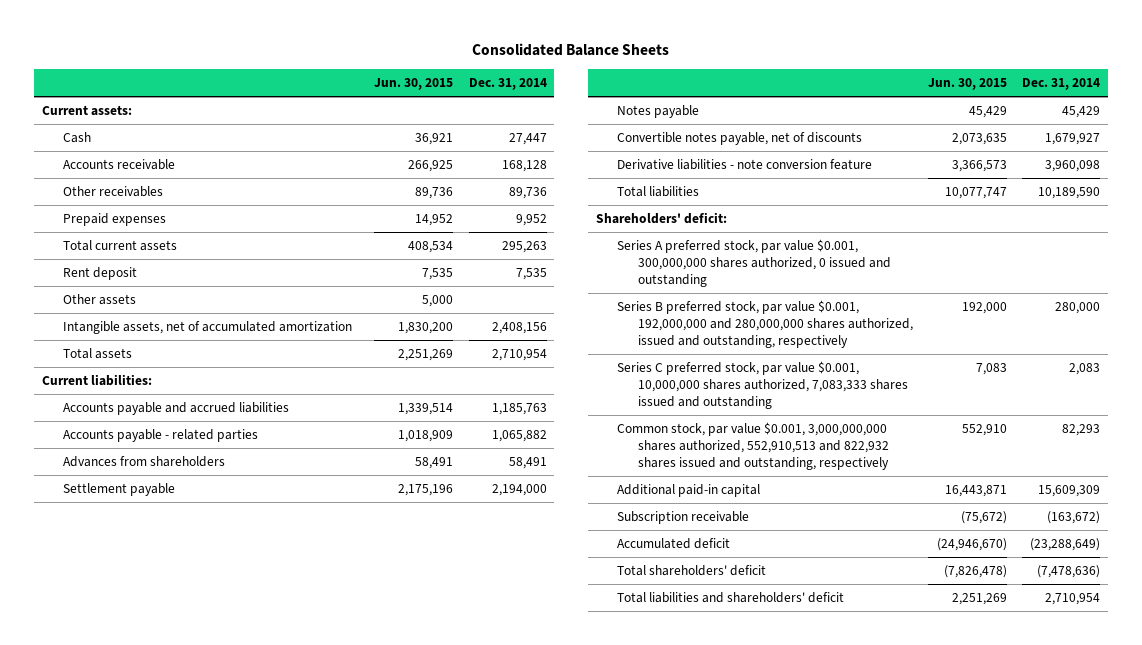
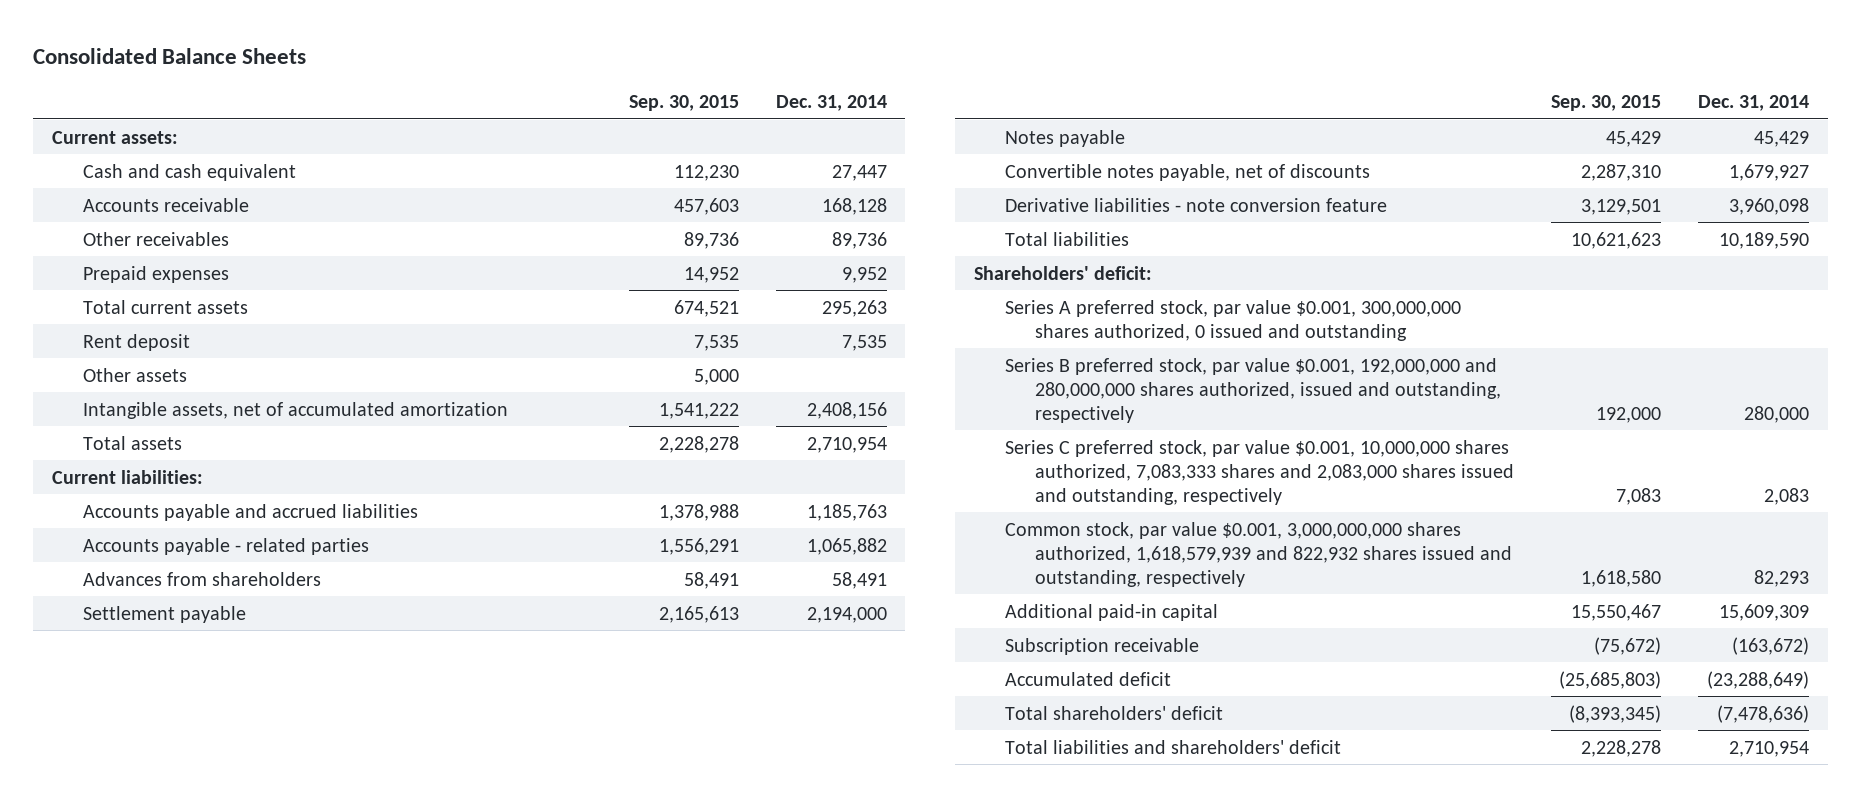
- | Jun. 30, 2015 | Dec. 31, 2014
+ | Sep. 30, 2015 | Dec. 31, 2014
- Cash | 36,921 | 27,447
+ Cash and cash equivalent | 112,230 | 27,447
- Series C preferred stock, par value $0.001, 10,000,000 shares authorized, 7,083,333 shares issued and outstanding | 7,083 | 2,083
- Common stock, par value $0.001, 3,000,000,000 shares authorized, 552,910,513 and 822,932 shares issued and outstanding, respectively | 552,910 | 82,293
+ Series C preferred stock, par value $0.001, 10,000,000 shares authorized, 7,083,333 shares and 2,083,000 shares issued and outstanding, respectively | 7,083 | 2,083
+ Common stock, par value $0.001, 3,000,000,000 shares authorized, 1,618,579,939 and 822,932 shares issued and outstanding, respectively | 1,618,580 | 82,293

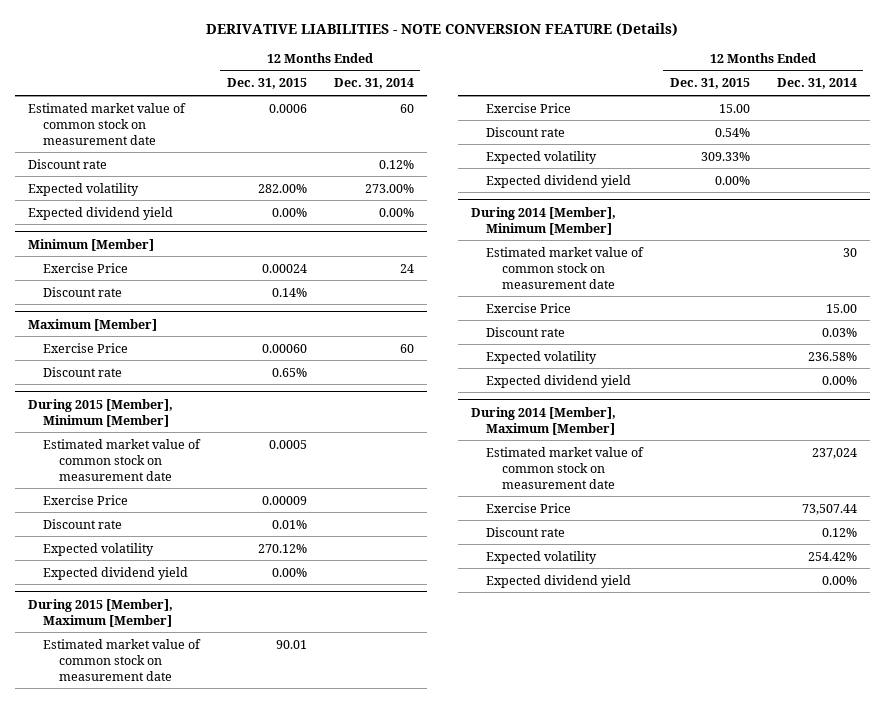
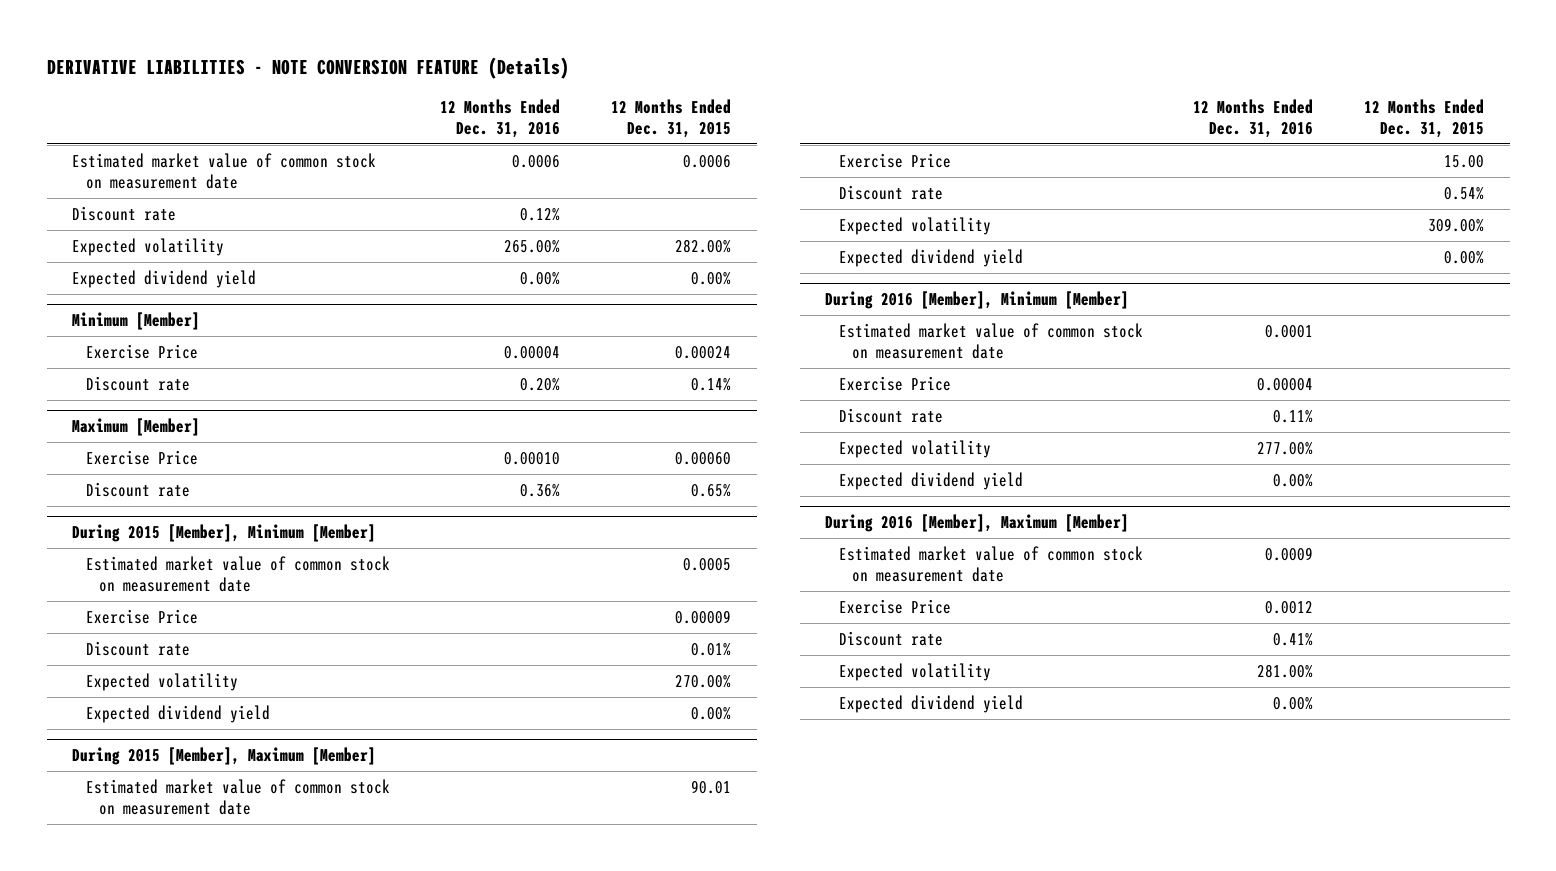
- | 12 Months Ended Dec. 31, 2015 | 12 Months Ended Dec. 31, 2014
+ | 12 Months Ended Dec. 31, 2016 | 12 Months Ended Dec. 31, 2015
@ During 2015 [Member], Minimum [Member]
- Expected volatility | 270.12% |
+ Expected volatility | | 270.00%
@ During 2015 [Member], Maximum [Member]
- Expected volatility | 309.33% |
+ Expected volatility | | 309.00%
- During 2014 [Member], Minimum [Member]
+ During 2016 [Member], Minimum [Member]
- During 2014 [Member], Maximum [Member]
+ During 2016 [Member], Maximum [Member]

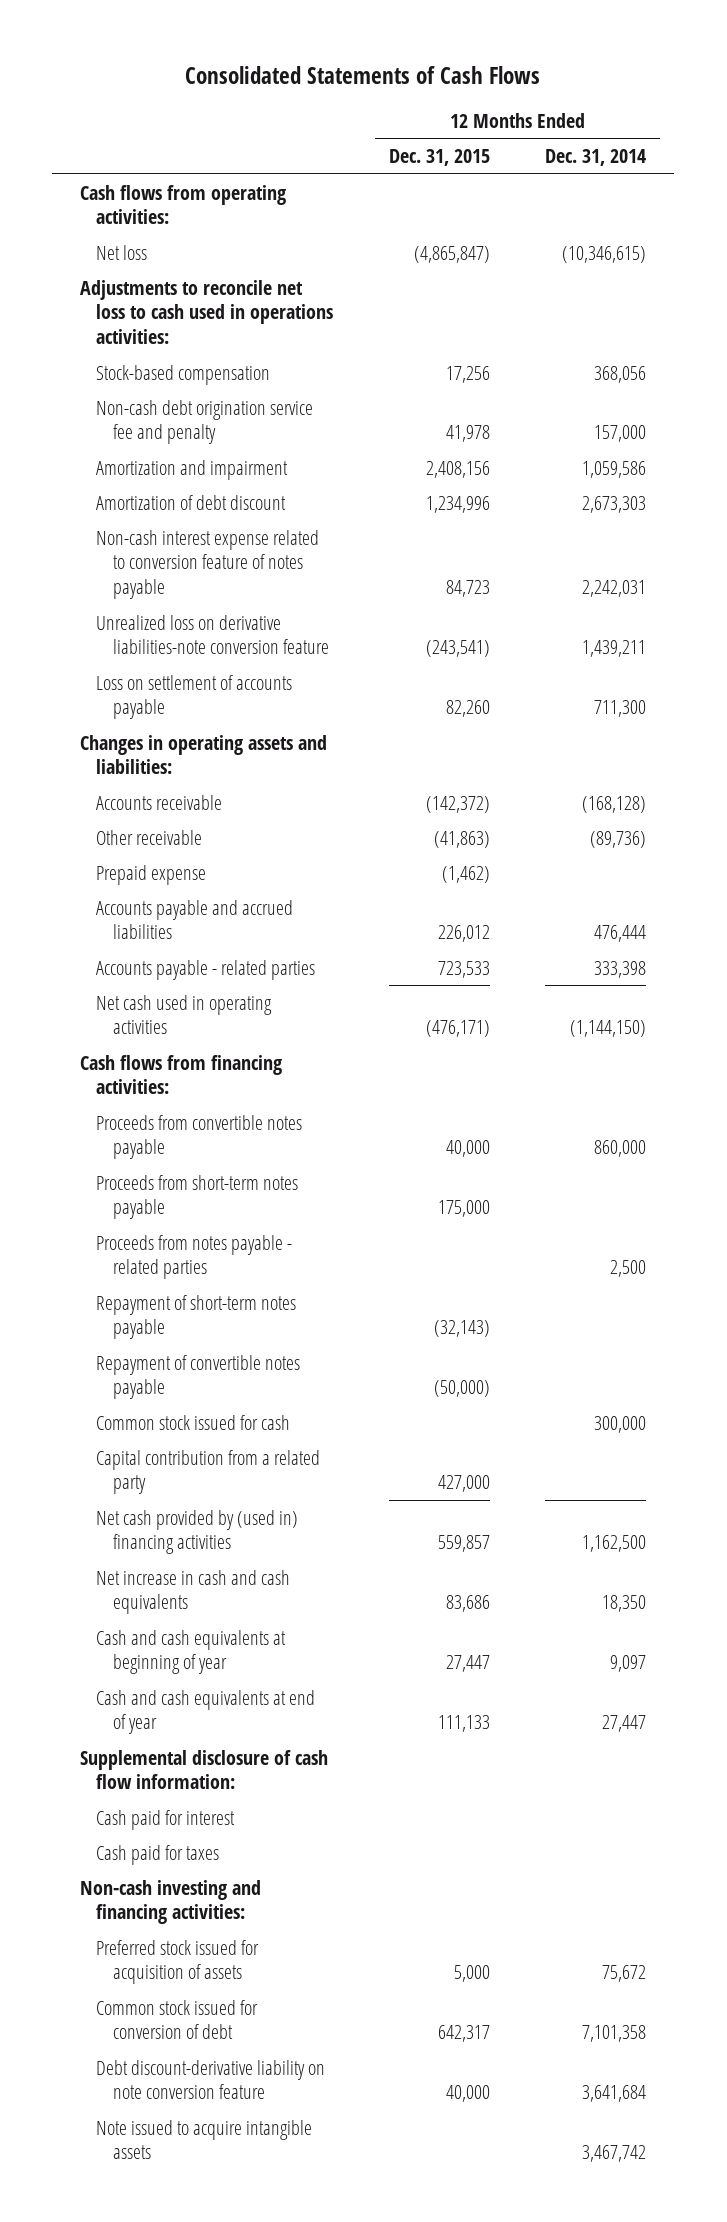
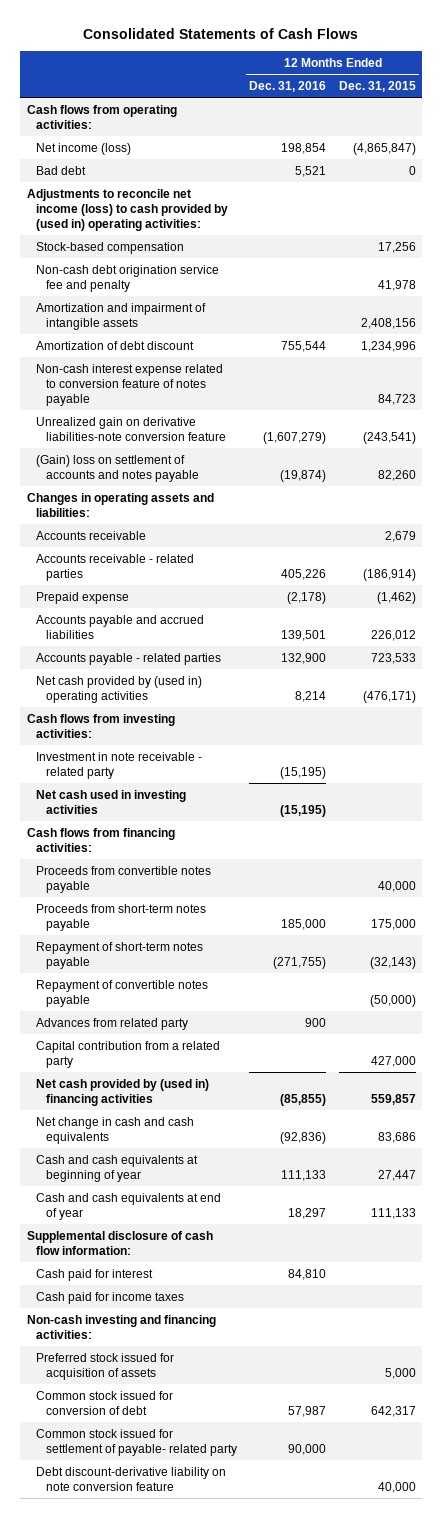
- | 12 Months Ended Dec. 31, 2015 | 12 Months Ended Dec. 31, 2014
+ | 12 Months Ended Dec. 31, 2016 | 12 Months Ended Dec. 31, 2015
- Net loss | (4,865,847) | (10,346,615)
- Adjustments to reconcile net loss to cash used in operations activities:
+ Net income (loss) | 198,854 | (4,865,847)
+ Bad debt | 5,521 | 0
+ Adjustments to reconcile net income (loss) to cash provided by (used in) operating activities:
- Amortization and impairment | 2,408,156 | 1,059,586
+ Amortization and impairment of intangible assets | | 2,408,156
- Unrealized loss on derivative liabilities-note conversion feature | (243,541) | 1,439,211
- Loss on settlement of accounts payable | 82,260 | 711,300
+ Unrealized gain on derivative liabilities-note conversion feature | (1,607,279) | (243,541)
+ (Gain) loss on settlement of accounts and notes payable | (19,874) | 82,260
- Accounts receivable | (142,372) | (168,128)
- Other receivable | (41,863) | (89,736)
+ Accounts receivable | | 2,679
+ Accounts receivable - related parties | 405,226 | (186,914)
- Net cash used in operating activities | (476,171) | (1,144,150)
+ Net cash provided by (used in) operating activities | 8,214 | (476,171)
+ Cash flows from investing activities:
+ Investment in note receivable - related party | (15,195) |
+ Net cash used in investing activities | (15,195) |
- Proceeds from notes payable - related parties | | 2,500
- Common stock issued for cash | | 300,000
+ Advances from related party | 900 |
- Net increase in cash and cash equivalents | 83,686 | 18,350
+ Net change in cash and cash equivalents | (92,836) | 83,686
- Cash paid for taxes
+ Cash paid for income taxes
+ Common stock issued for settlement of payable- related party | 90,000 |
- Note issued to acquire intangible assets | | 3,467,742

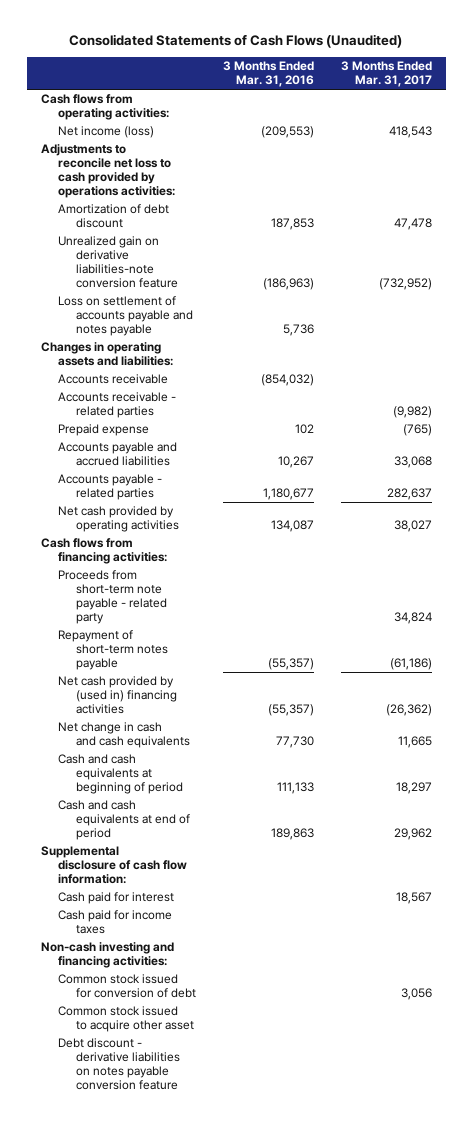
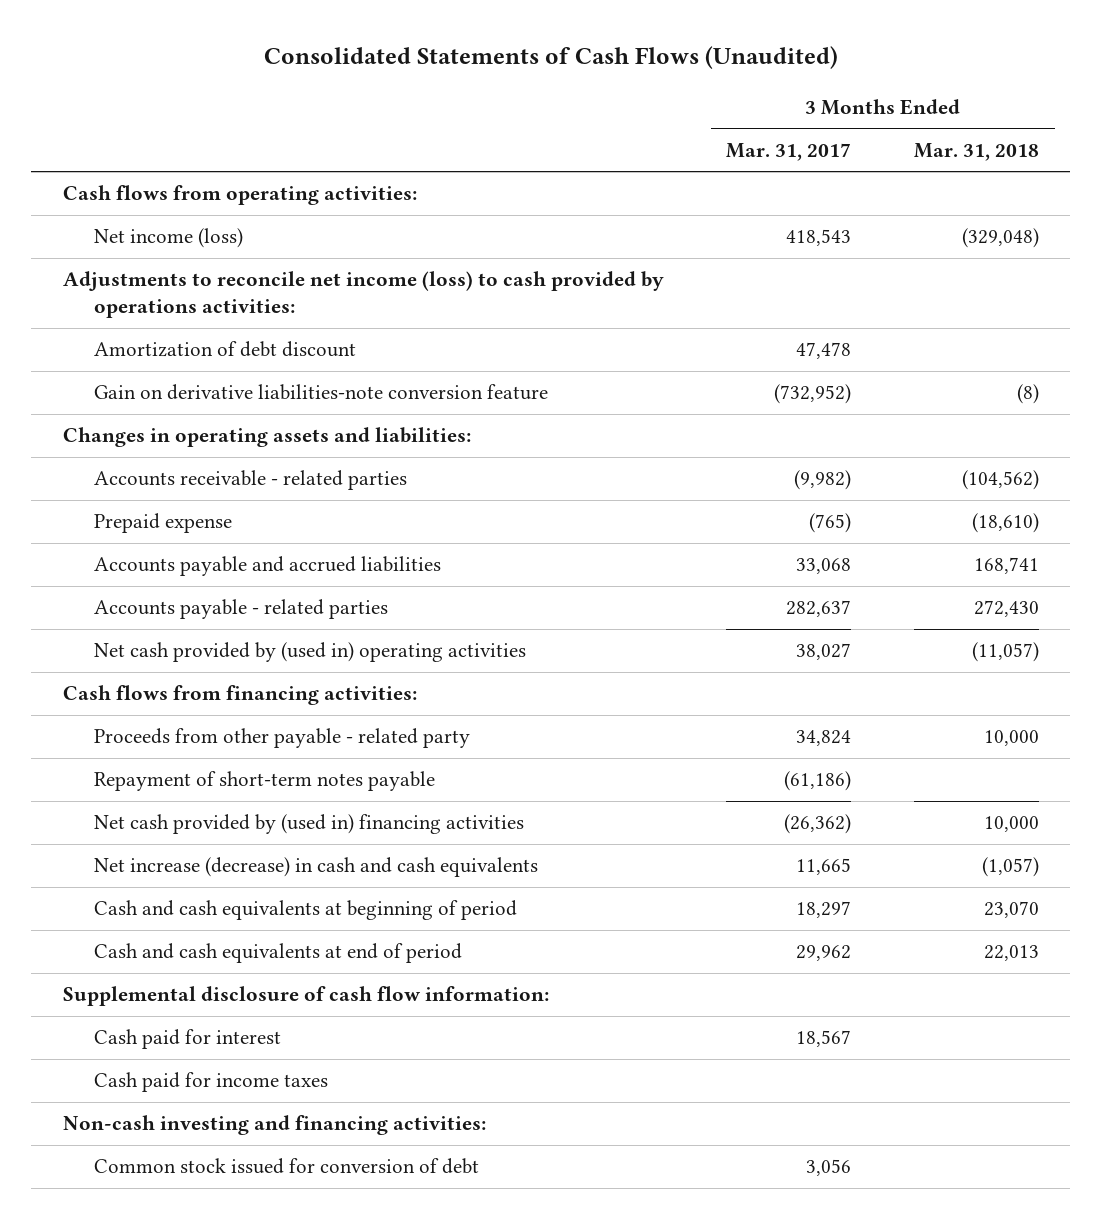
- | 3 Months Ended Mar. 31, 2016 | 3 Months Ended Mar. 31, 2017
+ | 3 Months Ended Mar. 31, 2017 | 3 Months Ended Mar. 31, 2018
- Adjustments to reconcile net loss to cash provided by operations activities:
+ Adjustments to reconcile net income (loss) to cash provided by operations activities:
- Unrealized gain on derivative liabilities-note conversion feature | (186,963) | (732,952)
- Loss on settlement of accounts payable and notes payable | 5,736 |
+ Gain on derivative liabilities-note conversion feature | (732,952) | (8)
- Accounts receivable | (854,032) |
- Net cash provided by operating activities | 134,087 | 38,027
+ Net cash provided by (used in) operating activities | 38,027 | (11,057)
- Proceeds from short-term note payable - related party | | 34,824
+ Proceeds from other payable - related party | 34,824 | 10,000
- Net change in cash and cash equivalents | 77,730 | 11,665
+ Net increase (decrease) in cash and cash equivalents | 11,665 | (1,057)
- Common stock issued to acquire other asset
- Debt discount - derivative liabilities on notes payable conversion feature

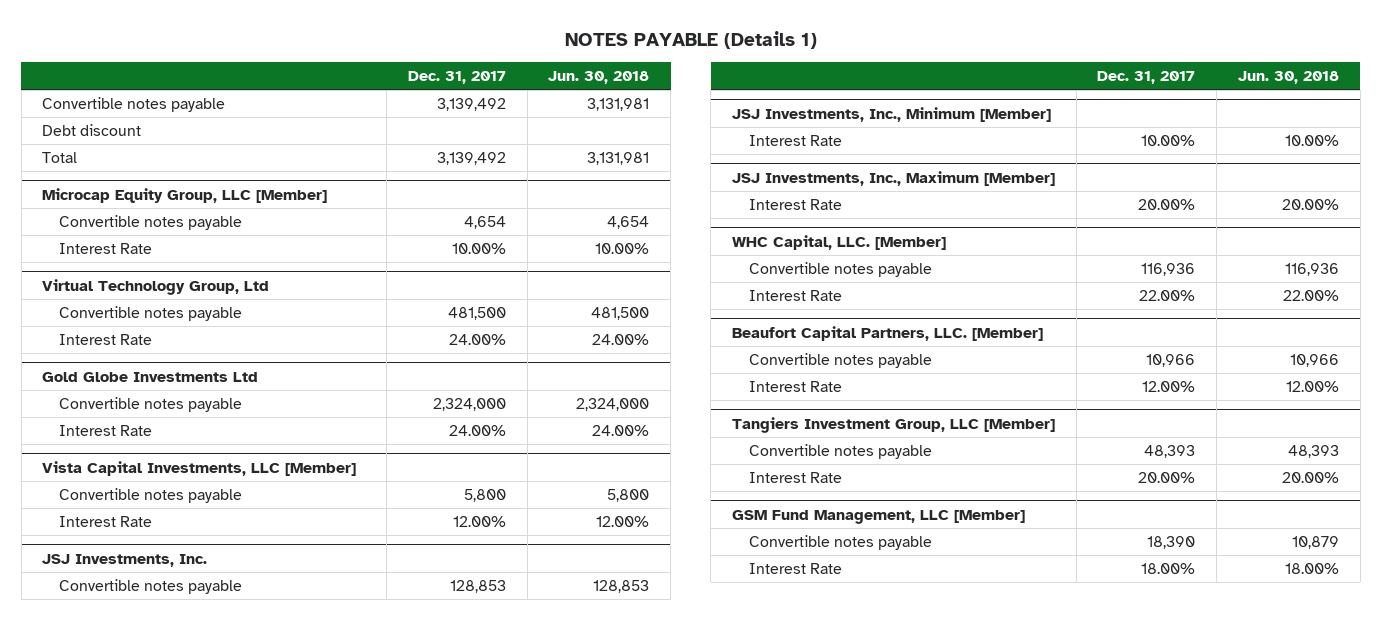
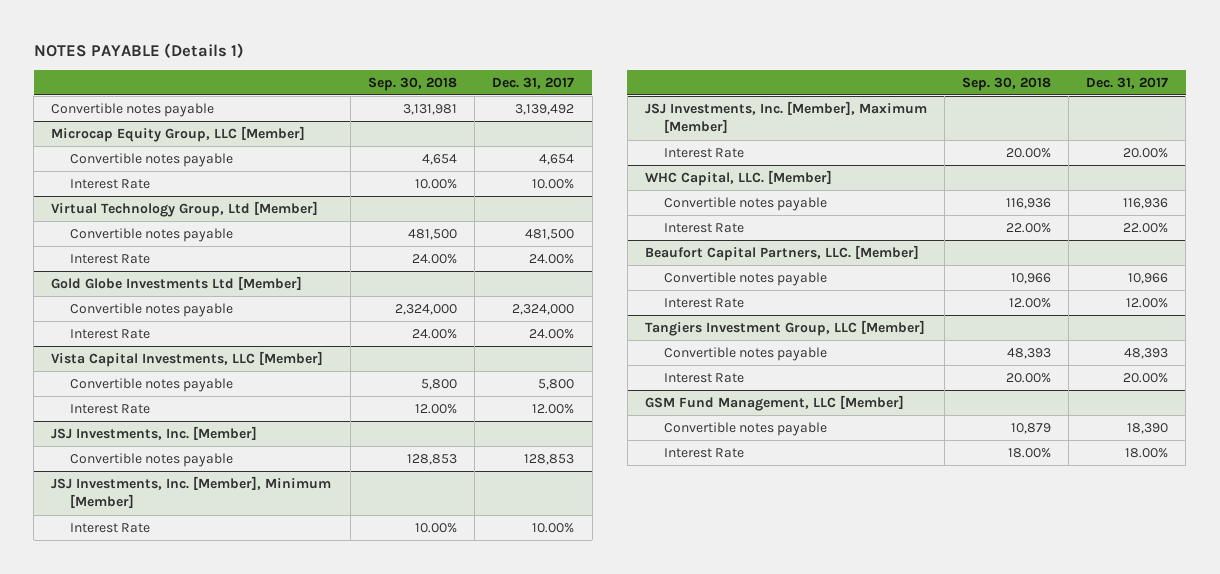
- | Dec. 31, 2017 | Jun. 30, 2018
+ | Sep. 30, 2018 | Dec. 31, 2017
- Debt discount
- Total | 3,139,492 | 3,131,981
- Virtual Technology Group, Ltd
+ Virtual Technology Group, Ltd [Member]
- Gold Globe Investments Ltd
+ Gold Globe Investments Ltd [Member]
- JSJ Investments, Inc.
+ JSJ Investments, Inc. [Member]
- JSJ Investments, Inc., Minimum [Member]
+ JSJ Investments, Inc. [Member], Minimum [Member]
- JSJ Investments, Inc., Maximum [Member]
+ JSJ Investments, Inc. [Member], Maximum [Member]

